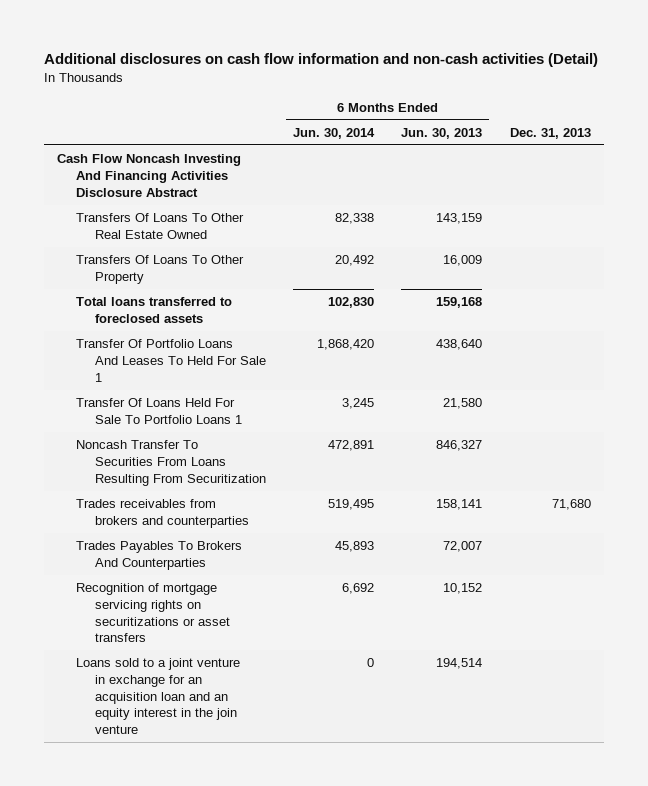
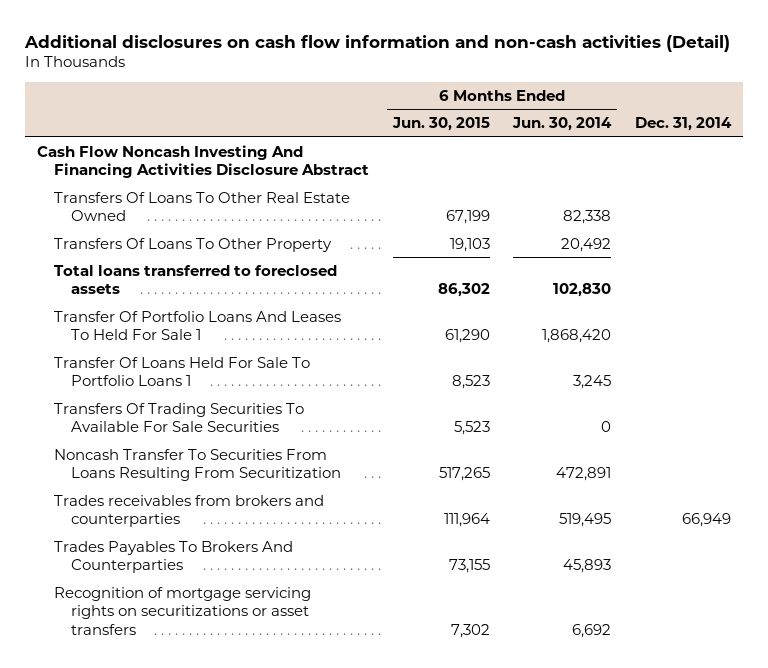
- | 6 Months Ended Jun. 30, 2014 | 6 Months Ended Jun. 30, 2013 | Dec. 31, 2013
+ | 6 Months Ended Jun. 30, 2015 | 6 Months Ended Jun. 30, 2014 | Dec. 31, 2014
+ Transfers Of Trading Securities To Available For Sale Securities | 5,523 | 0 |
- Loans sold to a joint venture in exchange for an acquisition loan and an equity interest in the join venture | 0 | 194,514 |

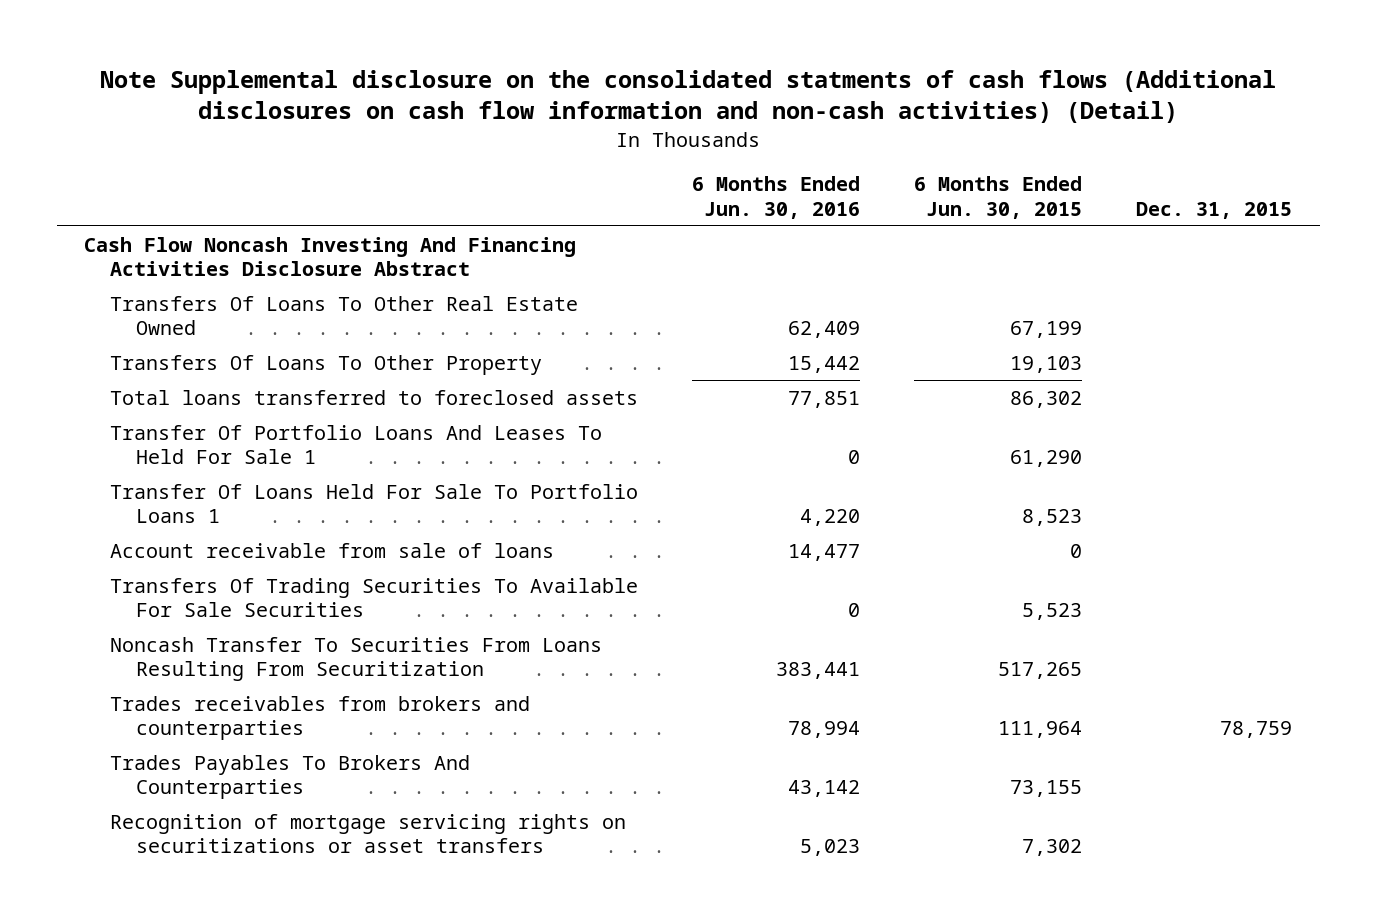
- Additional disclosures on cash flow information and non-cash activities (Detail)
+ Note Supplemental disclosure on the consolidated statments of cash flows (Additional disclosures on cash flow information and non-cash activities) (Detail)
- | 6 Months Ended Jun. 30, 2015 | 6 Months Ended Jun. 30, 2014 | Dec. 31, 2014
+ | 6 Months Ended Jun. 30, 2016 | 6 Months Ended Jun. 30, 2015 | Dec. 31, 2015
+ Account receivable from sale of loans | 14,477 | 0 |

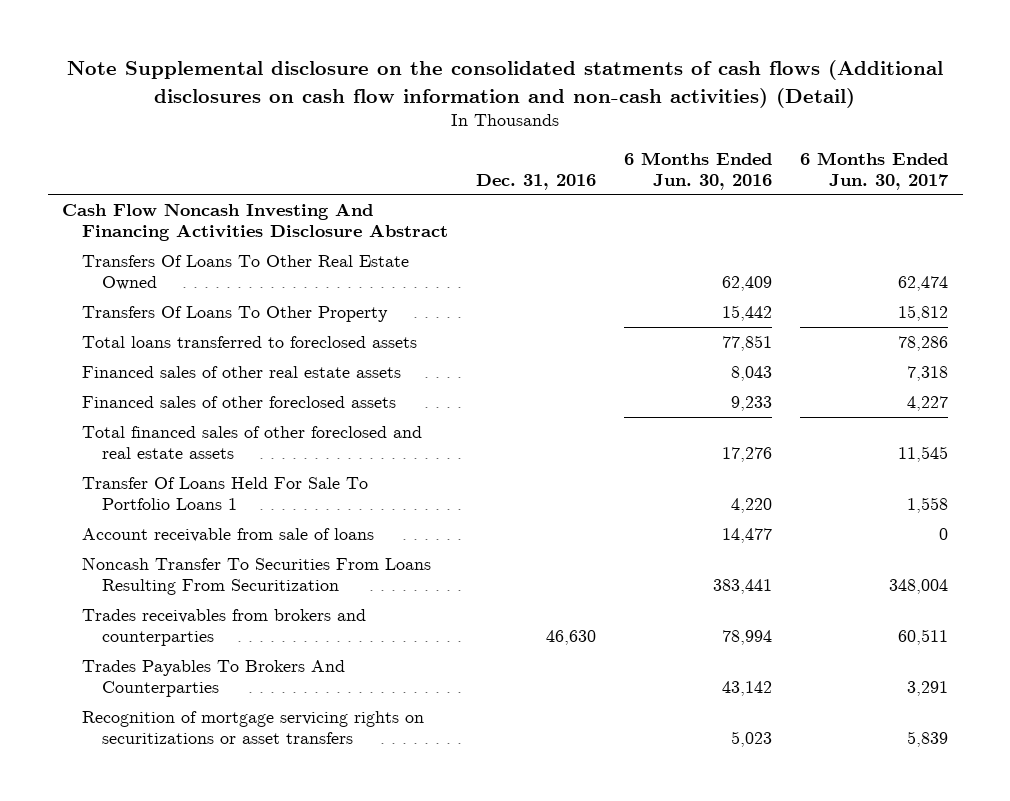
- | 6 Months Ended Jun. 30, 2016 | 6 Months Ended Jun. 30, 2015 | Dec. 31, 2015
+ | Dec. 31, 2016 | 6 Months Ended Jun. 30, 2016 | 6 Months Ended Jun. 30, 2017
- Transfer Of Portfolio Loans And Leases To Held For Sale 1 | 0 | 61,290 |
+ Financed sales of other real estate assets | | 8,043 | 7,318
+ Financed sales of other foreclosed assets | | 9,233 | 4,227
+ Total financed sales of other foreclosed and real estate assets | | 17,276 | 11,545
- Transfers Of Trading Securities To Available For Sale Securities | 0 | 5,523 |

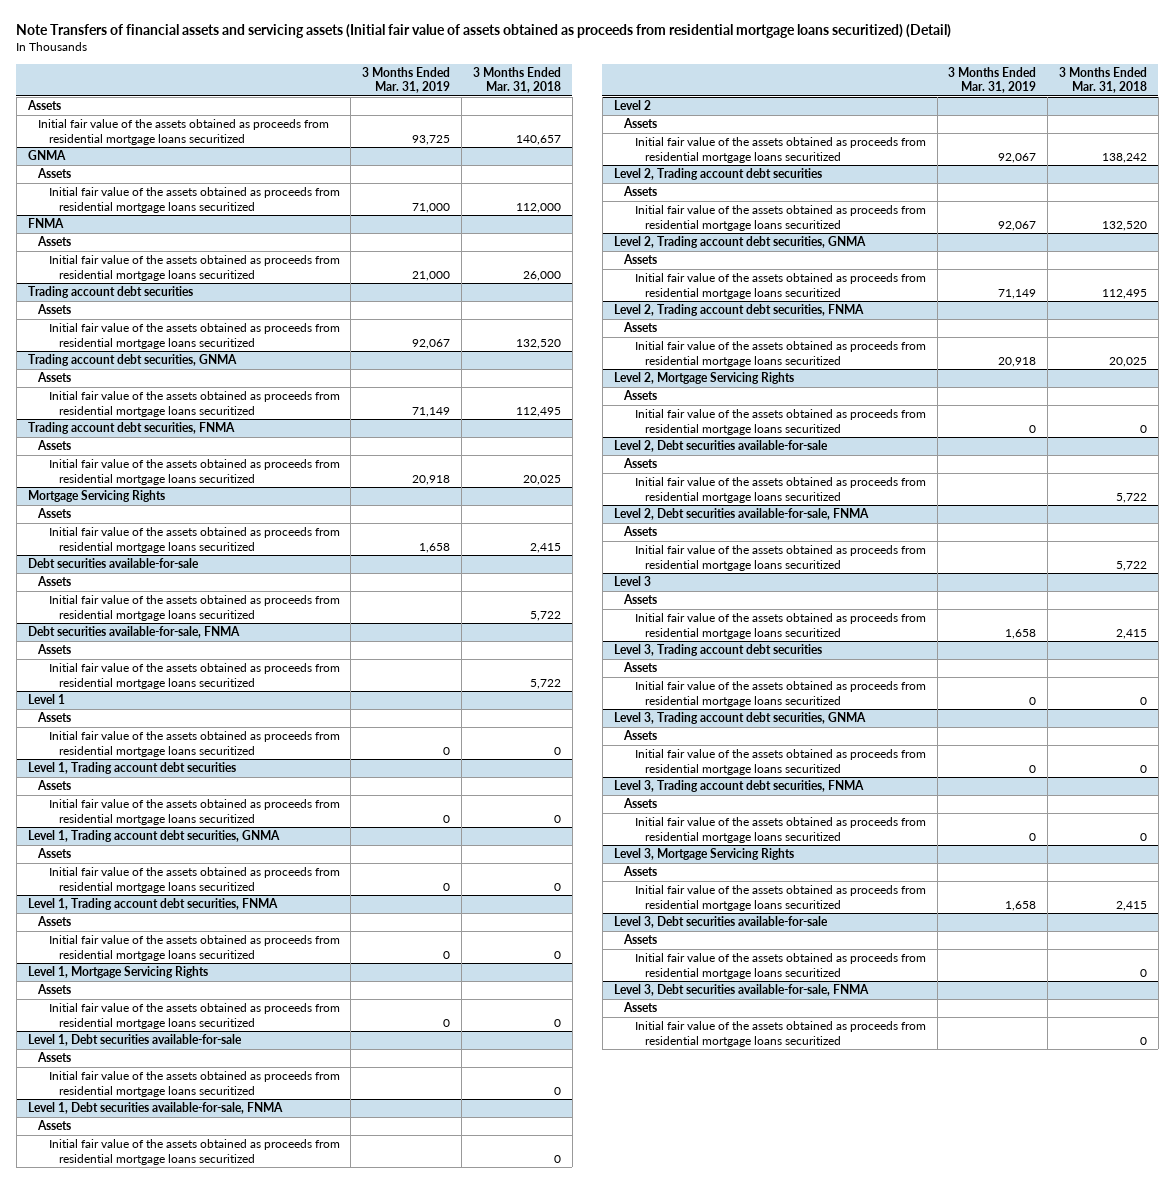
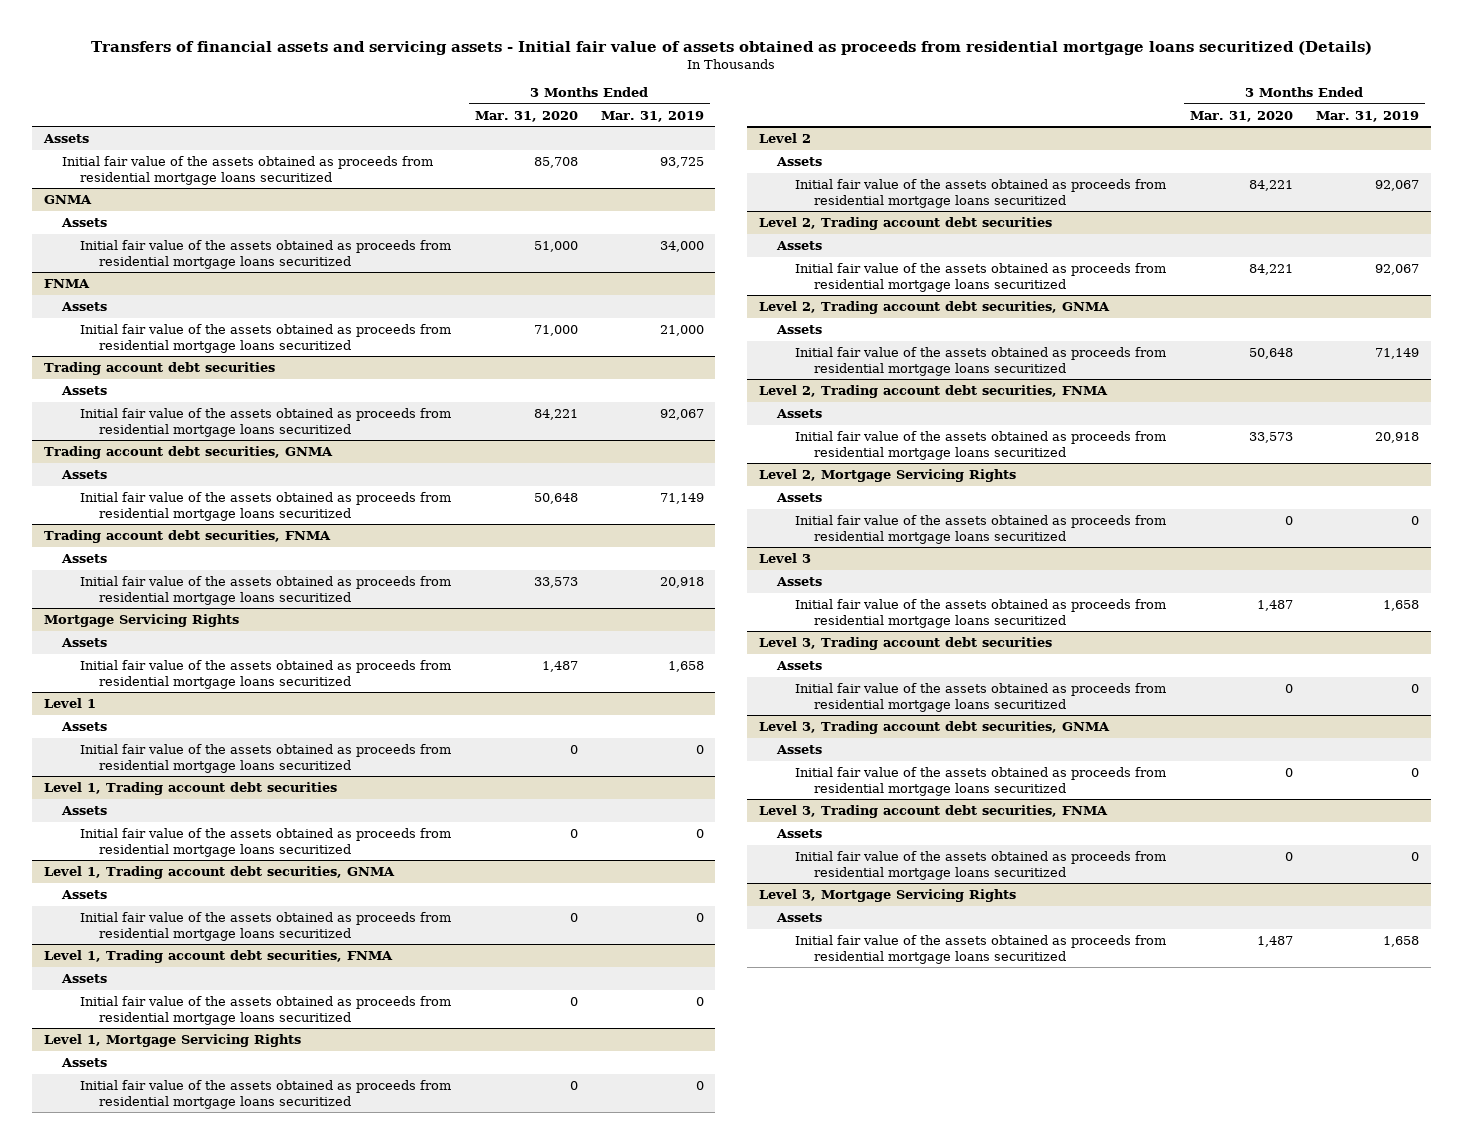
- Note Transfers of financial assets and servicing assets (Initial fair value of assets obtained as proceeds from residential mortgage loans securitized) (Detail)
+ Transfers of financial assets and servicing assets - Initial fair value of assets obtained as proceeds from residential mortgage loans securitized (Details)
- | 3 Months Ended Mar. 31, 2019 | 3 Months Ended Mar. 31, 2018
+ | 3 Months Ended Mar. 31, 2020 | 3 Months Ended Mar. 31, 2019
@ GNMA
- Initial fair value of the assets obtained as proceeds from residential mortgage loans securitized | 71,000 | 112,000
+ Initial fair value of the assets obtained as proceeds from residential mortgage loans securitized | 51,000 | 34,000
- Debt securities available-for-sale
- Assets
- Initial fair value of the assets obtained as proceeds from residential mortgage loans securitized | | 5,722
- Debt securities available-for-sale, FNMA
- Assets
- Initial fair value of the assets obtained as proceeds from residential mortgage loans securitized | | 5,722
- Level 1, Debt securities available-for-sale
- Assets
- Initial fair value of the assets obtained as proceeds from residential mortgage loans securitized | | 0
- Level 1, Debt securities available-for-sale, FNMA
- Assets
- Initial fair value of the assets obtained as proceeds from residential mortgage loans securitized | | 0
- Level 2, Debt securities available-for-sale
- Assets
- Initial fair value of the assets obtained as proceeds from residential mortgage loans securitized | | 5,722
- Level 2, Debt securities available-for-sale, FNMA
- Assets
- Initial fair value of the assets obtained as proceeds from residential mortgage loans securitized | | 5,722
- Level 3, Debt securities available-for-sale
- Assets
- Initial fair value of the assets obtained as proceeds from residential mortgage loans securitized | | 0
- Level 3, Debt securities available-for-sale, FNMA
- Assets
- Initial fair value of the assets obtained as proceeds from residential mortgage loans securitized | | 0

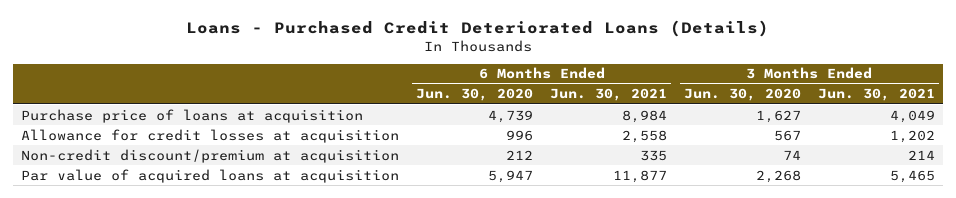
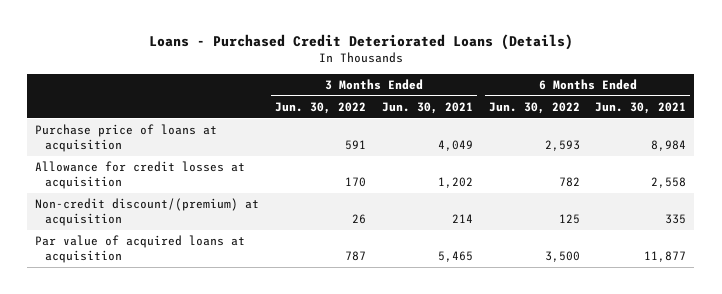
- | 6 Months Ended Jun. 30, 2020 | 6 Months Ended Jun. 30, 2021 | 3 Months Ended Jun. 30, 2020 | 3 Months Ended Jun. 30, 2021
+ | 3 Months Ended Jun. 30, 2022 | 3 Months Ended Jun. 30, 2021 | 6 Months Ended Jun. 30, 2022 | 6 Months Ended Jun. 30, 2021
- Non-credit discount/premium at acquisition | 212 | 335 | 74 | 214
+ Non-credit discount/(premium) at acquisition | 26 | 214 | 125 | 335

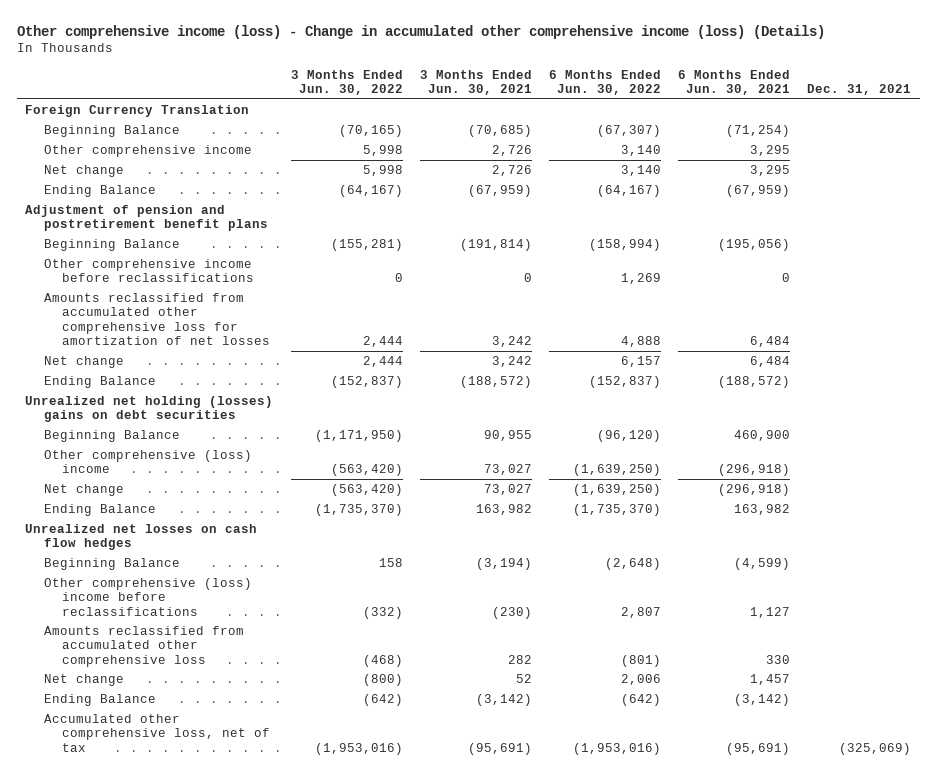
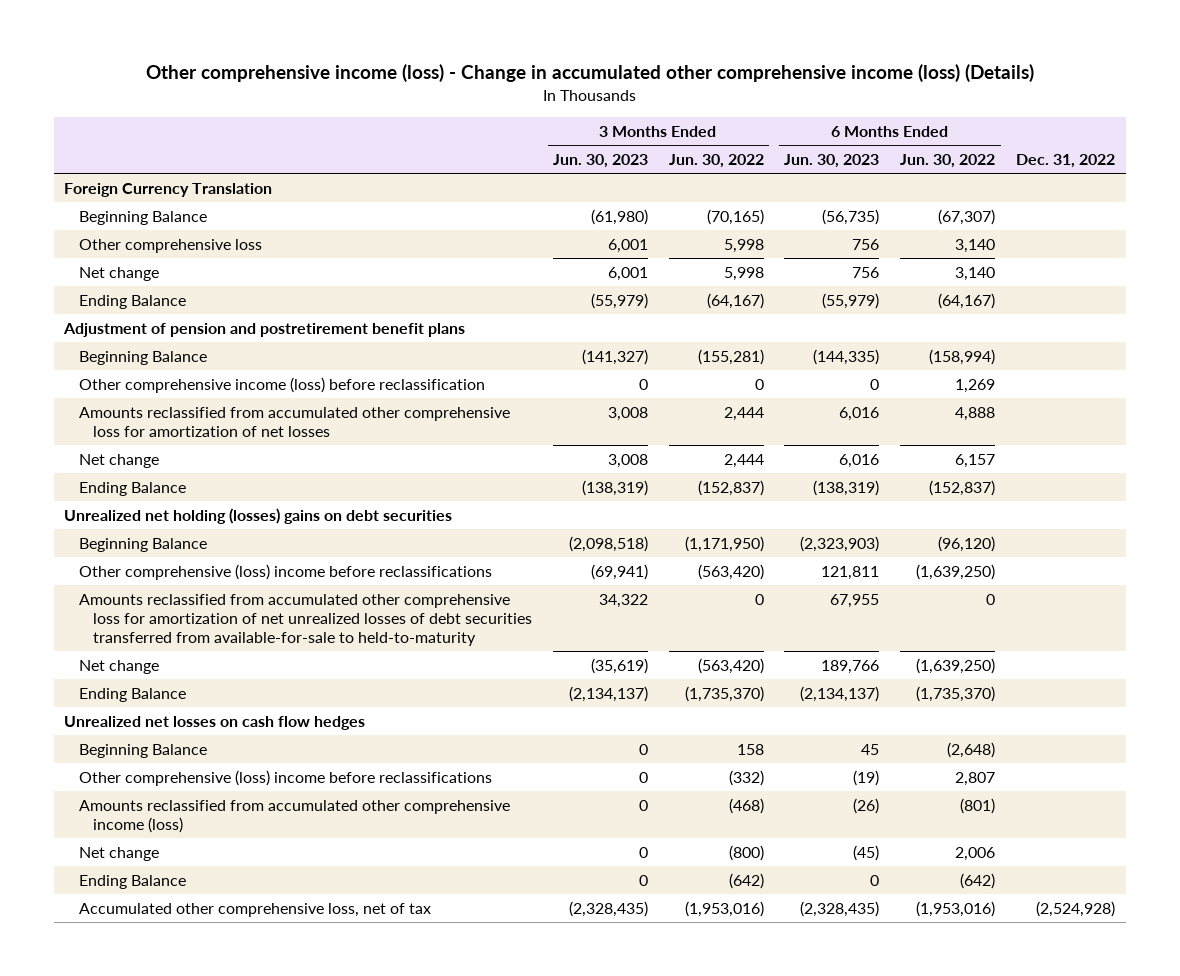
- | 3 Months Ended Jun. 30, 2022 | 3 Months Ended Jun. 30, 2021 | 6 Months Ended Jun. 30, 2022 | 6 Months Ended Jun. 30, 2021 | Dec. 31, 2021
+ | 3 Months Ended Jun. 30, 2023 | 3 Months Ended Jun. 30, 2022 | 6 Months Ended Jun. 30, 2023 | 6 Months Ended Jun. 30, 2022 | Dec. 31, 2022
- Other comprehensive income | 5,998 | 2,726 | 3,140 | 3,295 |
+ Other comprehensive loss | 6,001 | 5,998 | 756 | 3,140 |
- Other comprehensive income before reclassifications | 0 | 0 | 1,269 | 0 |
+ Other comprehensive income (loss) before reclassification | 0 | 0 | 0 | 1,269 |
- Other comprehensive (loss) income | (563,420) | 73,027 | (1,639,250) | (296,918) |
+ Other comprehensive (loss) income before reclassifications | (69,941) | (563,420) | 121,811 | (1,639,250) |
+ Amounts reclassified from accumulated other comprehensive loss for amortization of net unrealized losses of debt securities transferred from available-for-sale to held-to-maturity | 34,322 | 0 | 67,955 | 0 |
- Amounts reclassified from accumulated other comprehensive loss | (468) | 282 | (801) | 330 |
+ Amounts reclassified from accumulated other comprehensive income (loss) | 0 | (468) | (26) | (801) |

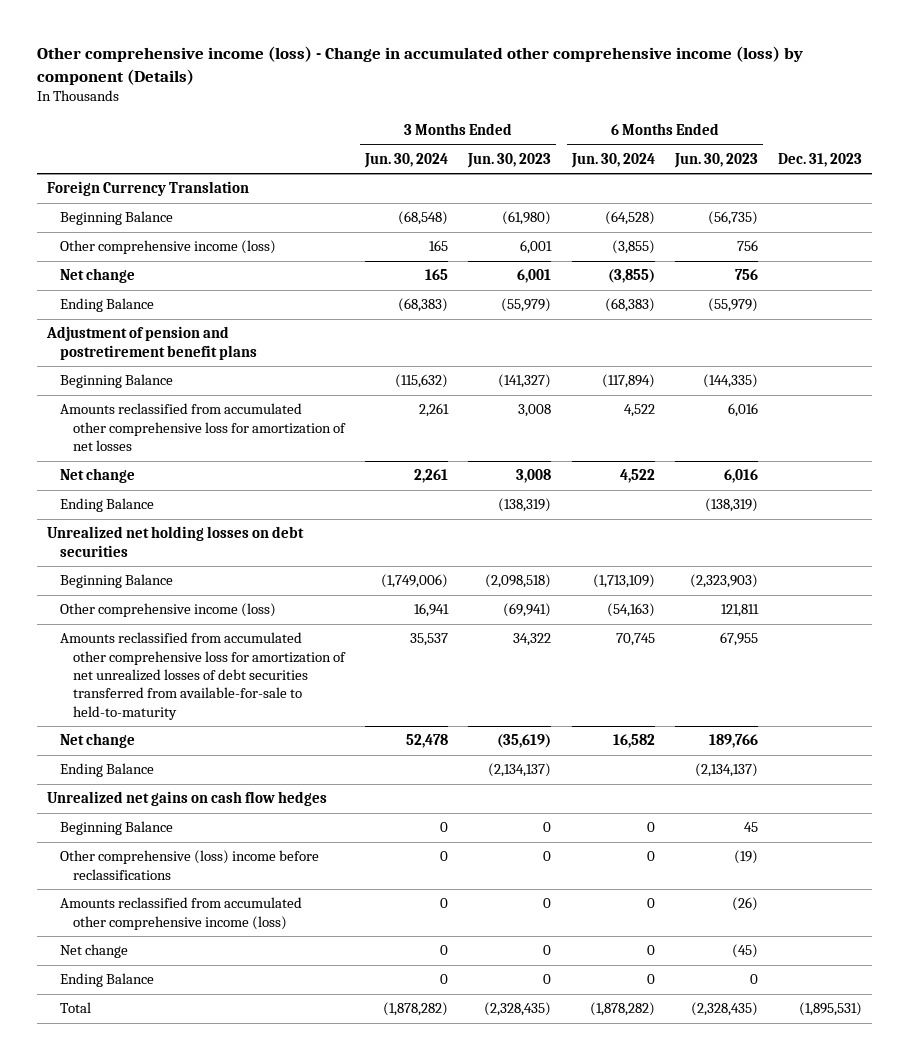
- Other comprehensive income (loss) - Change in accumulated other comprehensive income (loss) (Details)
+ Other comprehensive income (loss) - Change in accumulated other comprehensive income (loss) by component (Details)
- | 3 Months Ended Jun. 30, 2023 | 3 Months Ended Jun. 30, 2022 | 6 Months Ended Jun. 30, 2023 | 6 Months Ended Jun. 30, 2022 | Dec. 31, 2022
+ | 3 Months Ended Jun. 30, 2024 | 3 Months Ended Jun. 30, 2023 | 6 Months Ended Jun. 30, 2024 | 6 Months Ended Jun. 30, 2023 | Dec. 31, 2023
- Other comprehensive loss | 6,001 | 5,998 | 756 | 3,140 |
+ Other comprehensive income (loss) | 165 | 6,001 | (3,855) | 756 |
- Other comprehensive income (loss) before reclassification | 0 | 0 | 0 | 1,269 |
- Unrealized net holding (losses) gains on debt securities
+ Unrealized net holding losses on debt securities
- Other comprehensive (loss) income before reclassifications | (69,941) | (563,420) | 121,811 | (1,639,250) |
+ Other comprehensive income (loss) | 16,941 | (69,941) | (54,163) | 121,811 |
- Unrealized net losses on cash flow hedges
+ Unrealized net gains on cash flow hedges
- Accumulated other comprehensive loss, net of tax | (2,328,435) | (1,953,016) | (2,328,435) | (1,953,016) | (2,524,928)
+ Total | (1,878,282) | (2,328,435) | (1,878,282) | (2,328,435) | (1,895,531)

